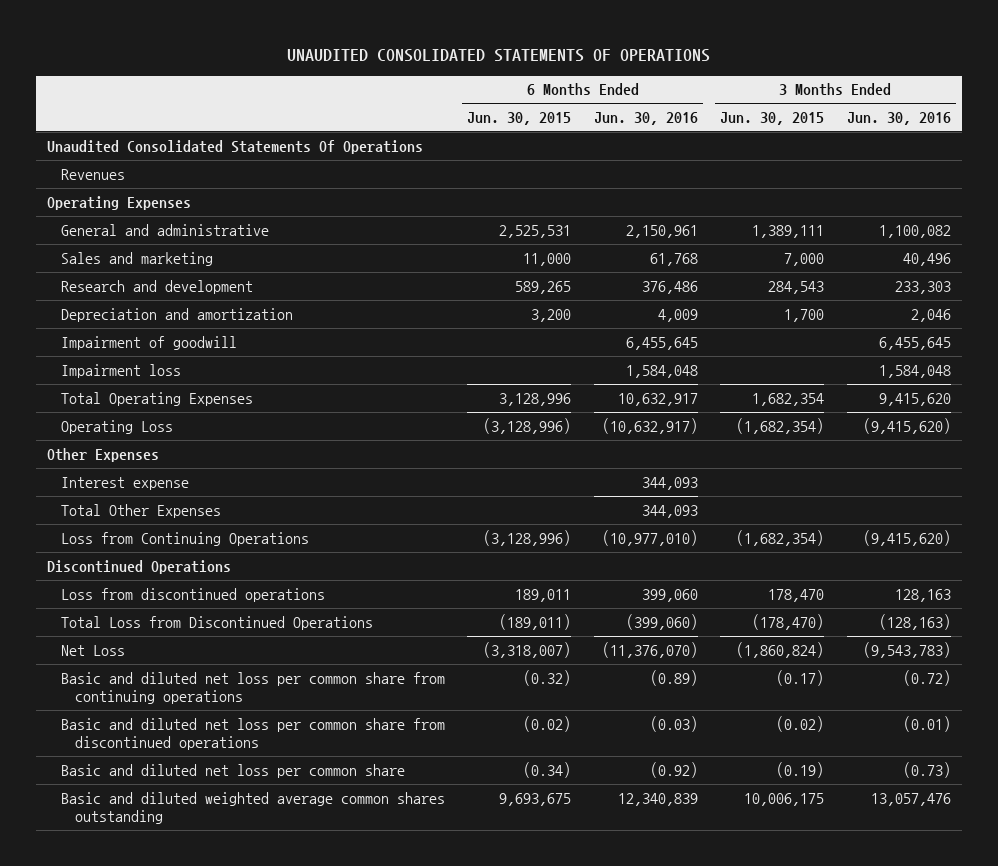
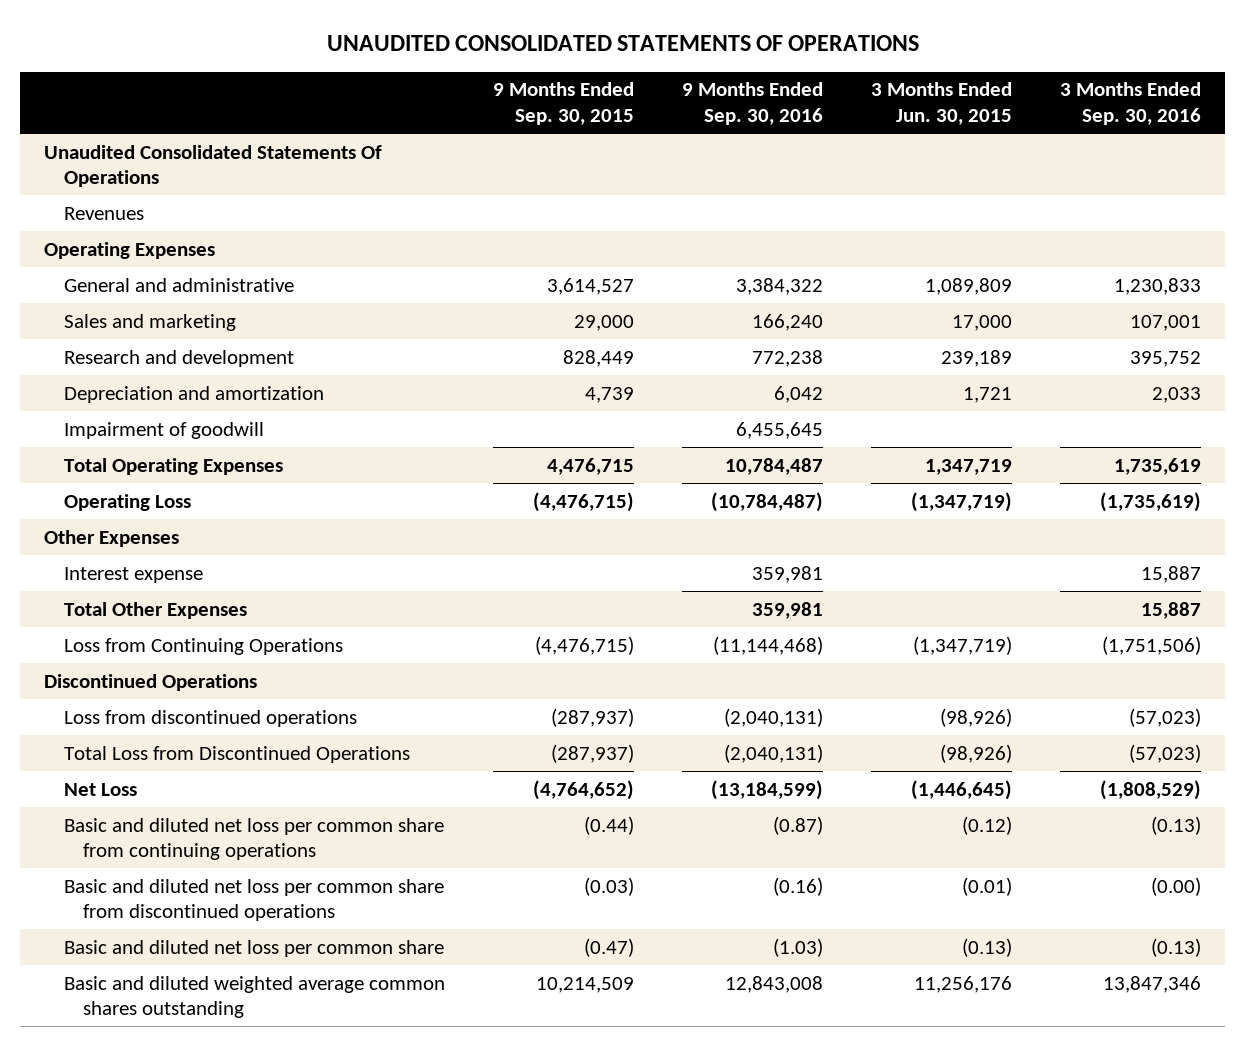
- | 6 Months Ended Jun. 30, 2015 | 6 Months Ended Jun. 30, 2016 | 3 Months Ended Jun. 30, 2015 | 3 Months Ended Jun. 30, 2016
+ | 9 Months Ended Sep. 30, 2015 | 9 Months Ended Sep. 30, 2016 | 3 Months Ended Jun. 30, 2015 | 3 Months Ended Sep. 30, 2016
- General and administrative | 2,525,531 | 2,150,961 | 1,389,111 | 1,100,082
- Sales and marketing | 11,000 | 61,768 | 7,000 | 40,496
- Research and development | 589,265 | 376,486 | 284,543 | 233,303
- Depreciation and amortization | 3,200 | 4,009 | 1,700 | 2,046
+ General and administrative | 3,614,527 | 3,384,322 | 1,089,809 | 1,230,833
+ Sales and marketing | 29,000 | 166,240 | 17,000 | 107,001
+ Research and development | 828,449 | 772,238 | 239,189 | 395,752
+ Depreciation and amortization | 4,739 | 6,042 | 1,721 | 2,033
- Impairment loss | | 1,584,048 | | 1,584,048
- Total Operating Expenses | 3,128,996 | 10,632,917 | 1,682,354 | 9,415,620
- Operating Loss | (3,128,996) | (10,632,917) | (1,682,354) | (9,415,620)
+ Total Operating Expenses | 4,476,715 | 10,784,487 | 1,347,719 | 1,735,619
+ Operating Loss | (4,476,715) | (10,784,487) | (1,347,719) | (1,735,619)
- Loss from Continuing Operations | (3,128,996) | (10,977,010) | (1,682,354) | (9,415,620)
+ Loss from Continuing Operations | (4,476,715) | (11,144,468) | (1,347,719) | (1,751,506)
- Loss from discontinued operations | 189,011 | 399,060 | 178,470 | 128,163
- Total Loss from Discontinued Operations | (189,011) | (399,060) | (178,470) | (128,163)
- Net Loss | (3,318,007) | (11,376,070) | (1,860,824) | (9,543,783)
- Basic and diluted net loss per common share from continuing operations | (0.32) | (0.89) | (0.17) | (0.72)
- Basic and diluted net loss per common share from discontinued operations | (0.02) | (0.03) | (0.02) | (0.01)
- Basic and diluted net loss per common share | (0.34) | (0.92) | (0.19) | (0.73)
- Basic and diluted weighted average common shares outstanding | 9,693,675 | 12,340,839 | 10,006,175 | 13,057,476
+ Loss from discontinued operations | (287,937) | (2,040,131) | (98,926) | (57,023)
+ Total Loss from Discontinued Operations | (287,937) | (2,040,131) | (98,926) | (57,023)
+ Net Loss | (4,764,652) | (13,184,599) | (1,446,645) | (1,808,529)
+ Basic and diluted net loss per common share from continuing operations | (0.44) | (0.87) | (0.12) | (0.13)
+ Basic and diluted net loss per common share from discontinued operations | (0.03) | (0.16) | (0.01) | (0.00)
+ Basic and diluted net loss per common share | (0.47) | (1.03) | (0.13) | (0.13)
+ Basic and diluted weighted average common shares outstanding | 10,214,509 | 12,843,008 | 11,256,176 | 13,847,346

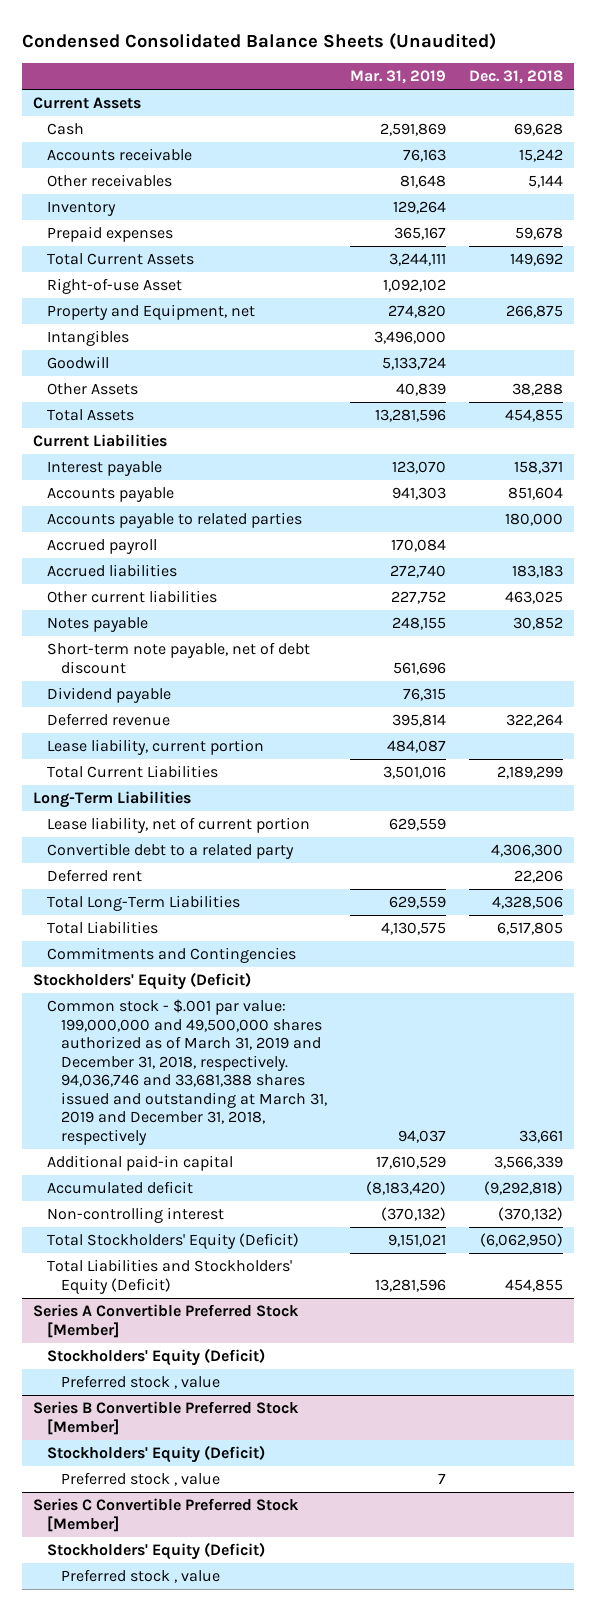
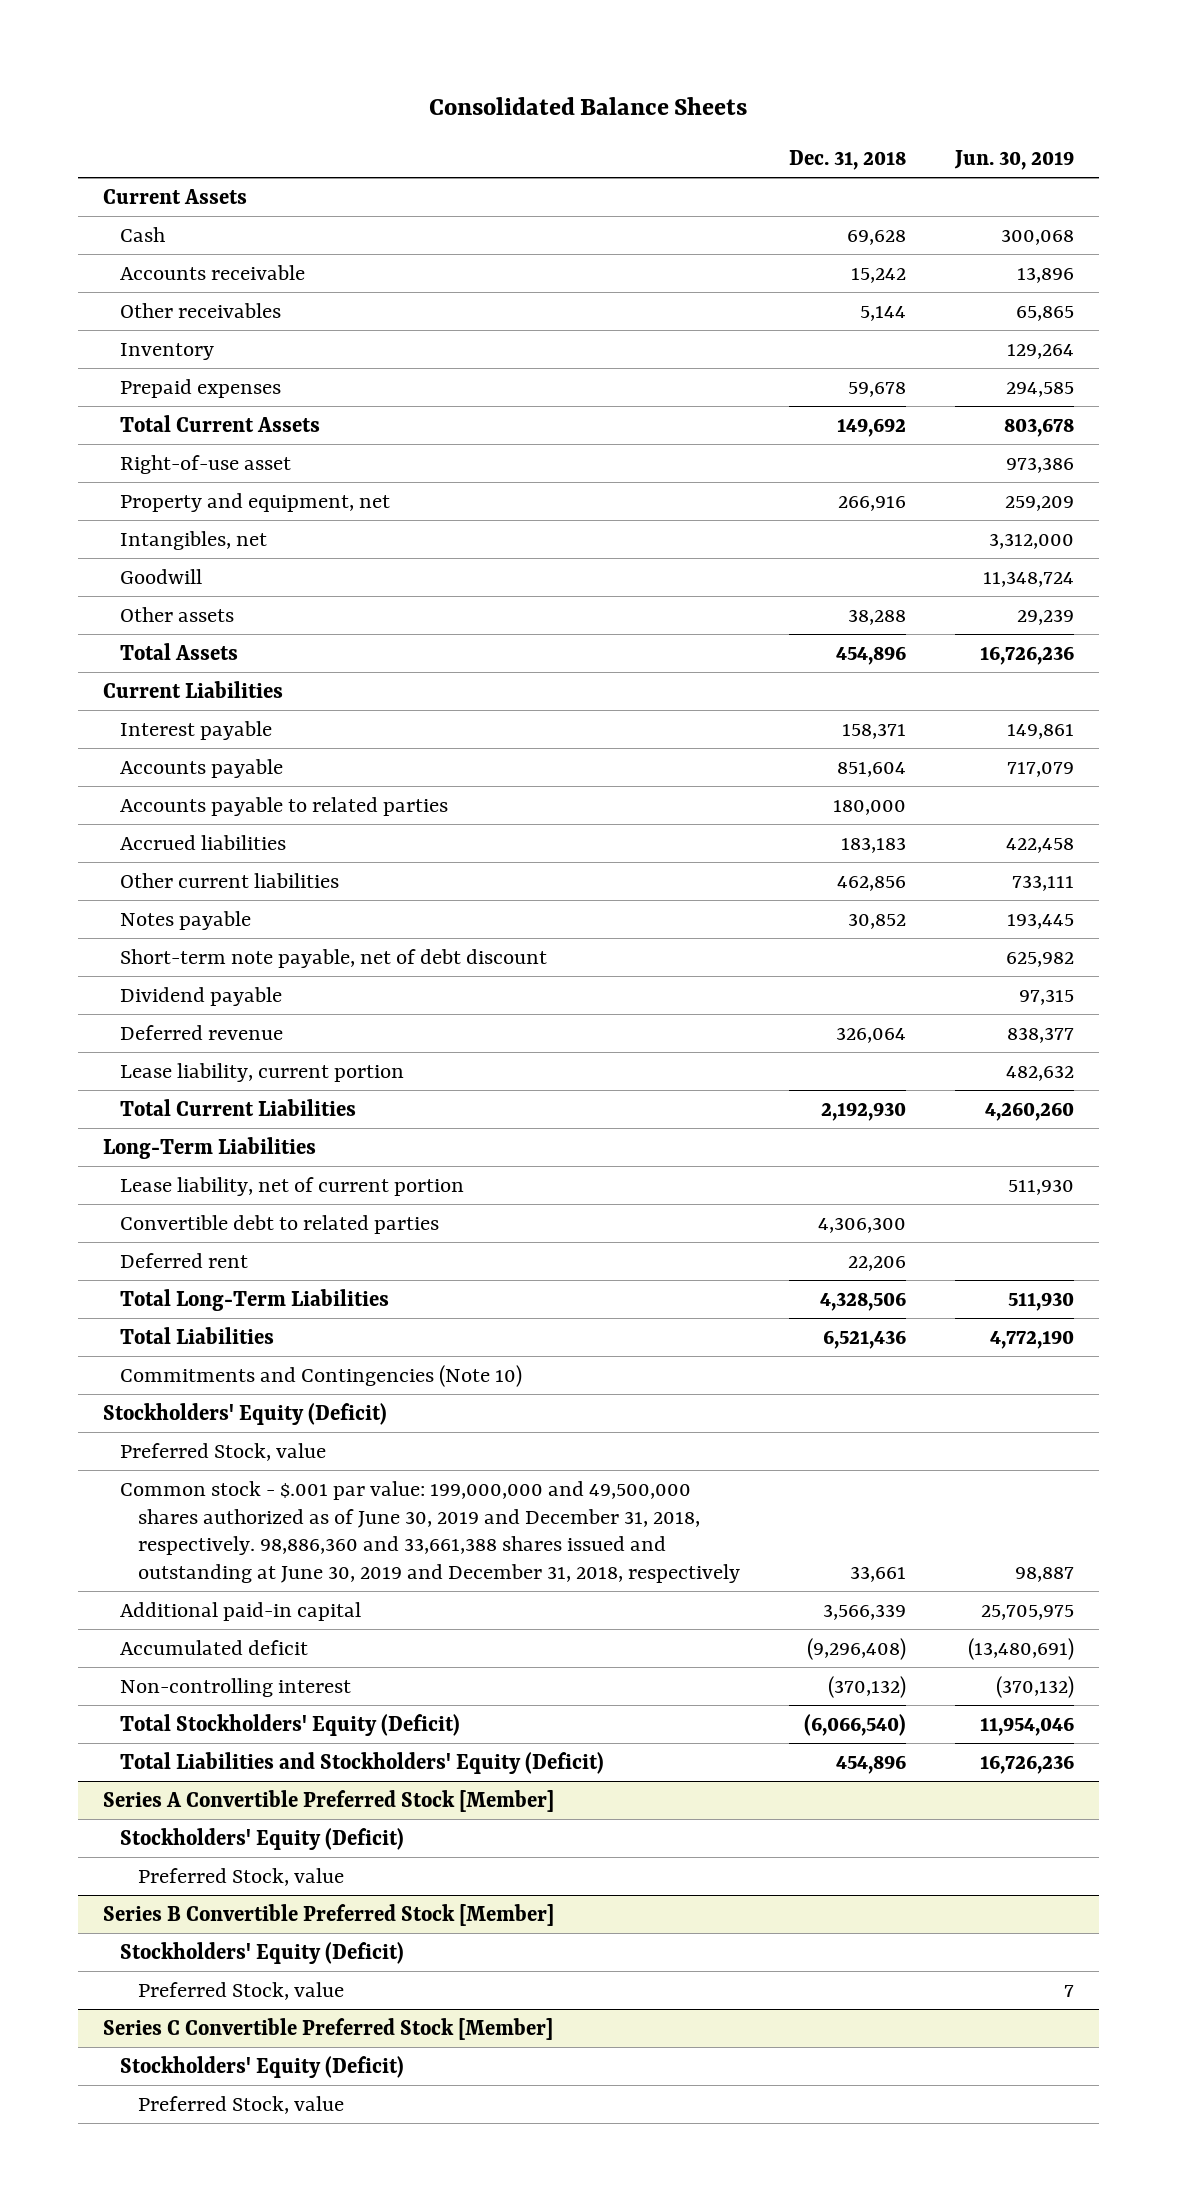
- Condensed Consolidated Balance Sheets (Unaudited)
+ Consolidated Balance Sheets
- | Mar. 31, 2019 | Dec. 31, 2018
+ | Dec. 31, 2018 | Jun. 30, 2019
- Right-of-use Asset | 1,092,102 |
- Property and Equipment, net | 274,820 | 266,875
- Intangibles | 3,496,000 |
+ Right-of-use asset | | 973,386
+ Property and equipment, net | 266,916 | 259,209
+ Intangibles, net | | 3,312,000
- Other Assets | 40,839 | 38,288
- Total Assets | 13,281,596 | 454,855
+ Other assets | 38,288 | 29,239
+ Total Assets | 454,896 | 16,726,236
- Accrued payroll | 170,084 |
- Other current liabilities | 227,752 | 463,025
+ Other current liabilities | 462,856 | 733,111
- Deferred revenue | 395,814 | 322,264
+ Deferred revenue | 326,064 | 838,377
- Total Current Liabilities | 3,501,016 | 2,189,299
+ Total Current Liabilities | 2,192,930 | 4,260,260
- Convertible debt to a related party | | 4,306,300
+ Convertible debt to related parties | 4,306,300 |
- Total Liabilities | 4,130,575 | 6,517,805
- Commitments and Contingencies
+ Total Liabilities | 6,521,436 | 4,772,190
+ Commitments and Contingencies (Note 10)
- Common stock - $.001 par value: 199,000,000 and 49,500,000 shares authorized as of March 31, 2019 and December 31, 2018, respectively. 94,036,746 and 33,681,388 shares issued and outstanding at March 31, 2019 and December 31, 2018, respectively | 94,037 | 33,661
+ Preferred Stock, value
+ Common stock - $.001 par value: 199,000,000 and 49,500,000 shares authorized as of June 30, 2019 and December 31, 2018, respectively. 98,886,360 and 33,661,388 shares issued and outstanding at June 30, 2019 and December 31, 2018, respectively | 33,661 | 98,887
- Accumulated deficit | (8,183,420) | (9,292,818)
+ Accumulated deficit | (9,296,408) | (13,480,691)
- Total Stockholders' Equity (Deficit) | 9,151,021 | (6,062,950)
- Total Liabilities and Stockholders' Equity (Deficit) | 13,281,596 | 454,855
+ Total Stockholders' Equity (Deficit) | (6,066,540) | 11,954,046
+ Total Liabilities and Stockholders' Equity (Deficit) | 454,896 | 16,726,236
@ Series A Convertible Preferred Stock [Member]
- Preferred stock , value
+ Preferred Stock, value
@ Series B Convertible Preferred Stock [Member]
- Preferred stock , value | 7 |
+ Preferred Stock, value | | 7
@ Series C Convertible Preferred Stock [Member]
- Preferred stock , value
+ Preferred Stock, value

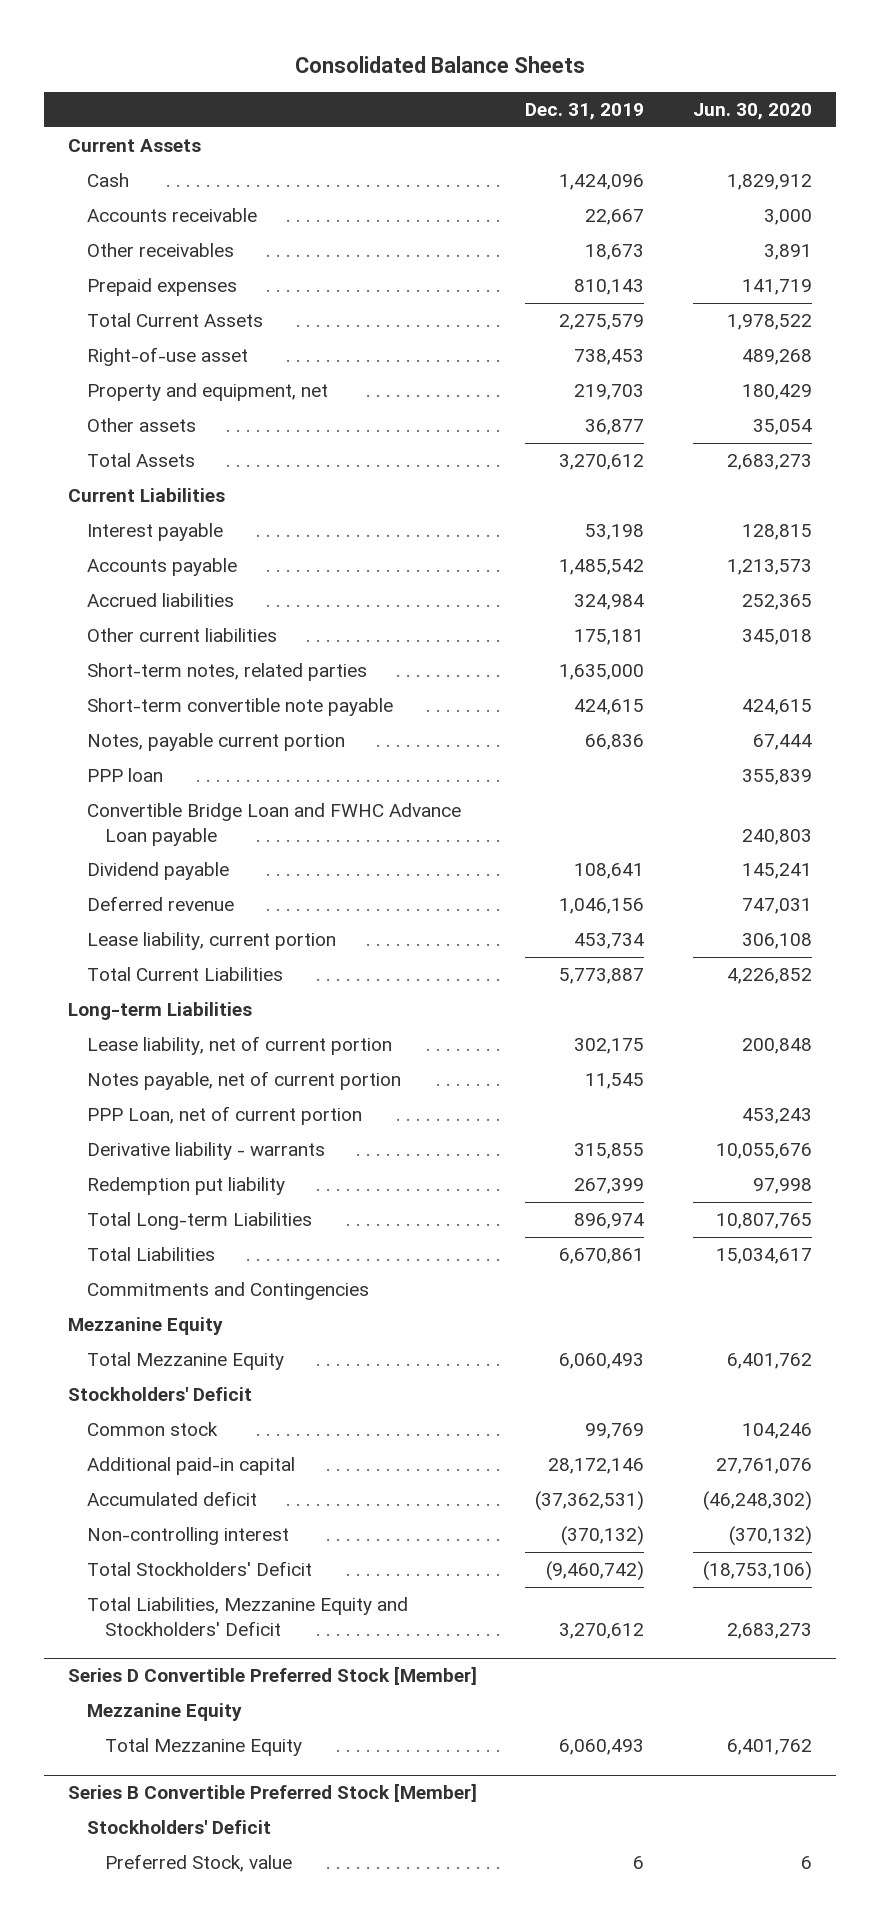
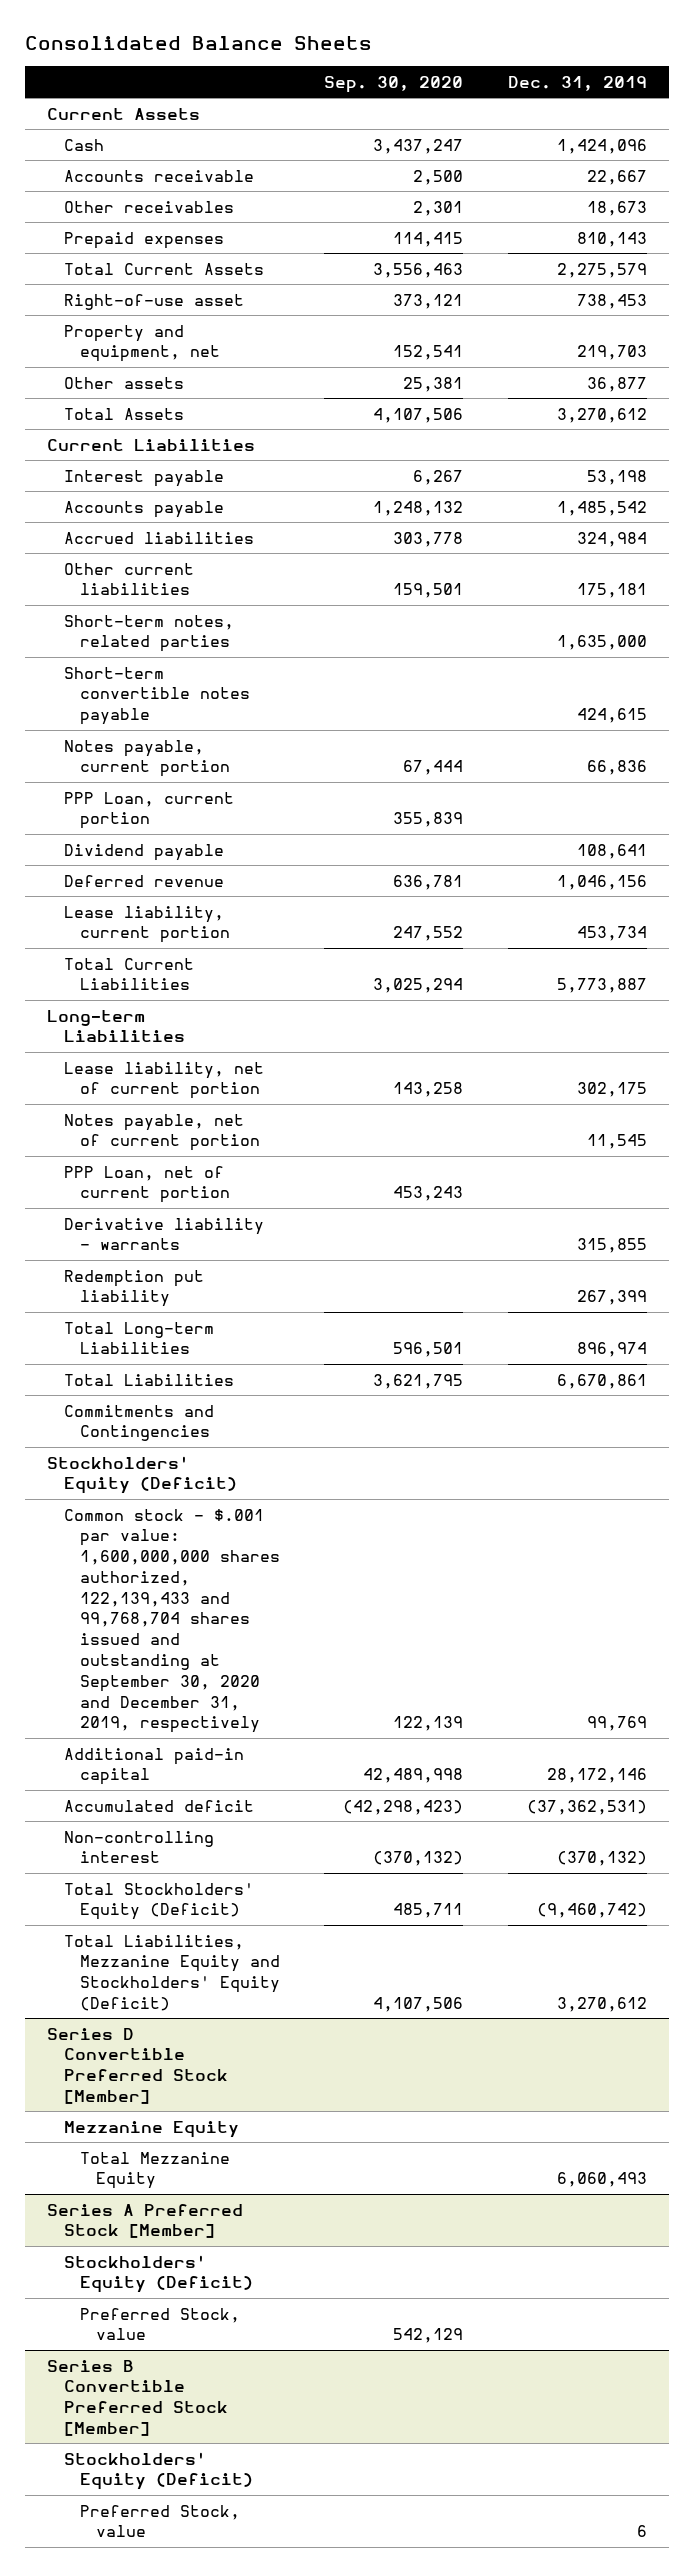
- | Dec. 31, 2019 | Jun. 30, 2020
+ | Sep. 30, 2020 | Dec. 31, 2019
- Short-term convertible note payable | 424,615 | 424,615
- Notes, payable current portion | 66,836 | 67,444
- PPP loan | | 355,839
- Convertible Bridge Loan and FWHC Advance Loan payable | | 240,803
+ Short-term convertible notes payable | | 424,615
+ Notes payable, current portion | 67,444 | 66,836
+ PPP Loan, current portion | 355,839 |
- Mezzanine Equity
- Total Mezzanine Equity | 6,060,493 | 6,401,762
- Stockholders' Deficit
- Common stock | 99,769 | 104,246
+ Stockholders' Equity (Deficit)
+ Common stock - $.001 par value: 1,600,000,000 shares authorized, 122,139,433 and 99,768,704 shares issued and outstanding at September 30, 2020 and December 31, 2019, respectively | 122,139 | 99,769
- Total Stockholders' Deficit | (9,460,742) | (18,753,106)
- Total Liabilities, Mezzanine Equity and Stockholders' Deficit | 3,270,612 | 2,683,273
+ Total Stockholders' Equity (Deficit) | 485,711 | (9,460,742)
+ Total Liabilities, Mezzanine Equity and Stockholders' Equity (Deficit) | 4,107,506 | 3,270,612
+ Series A Preferred Stock [Member]
+ Stockholders' Equity (Deficit)
+ Preferred Stock, value | 542,129 |
@ Series B Convertible Preferred Stock [Member]
- Stockholders' Deficit
+ Stockholders' Equity (Deficit)

